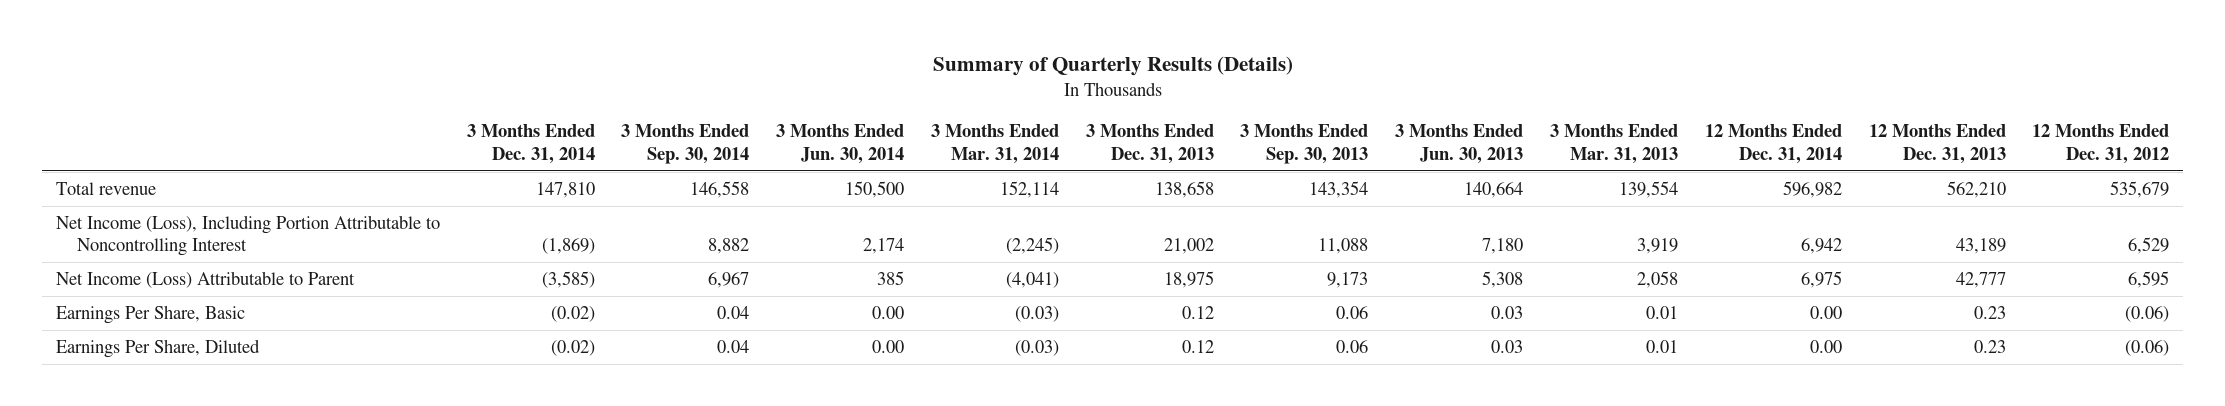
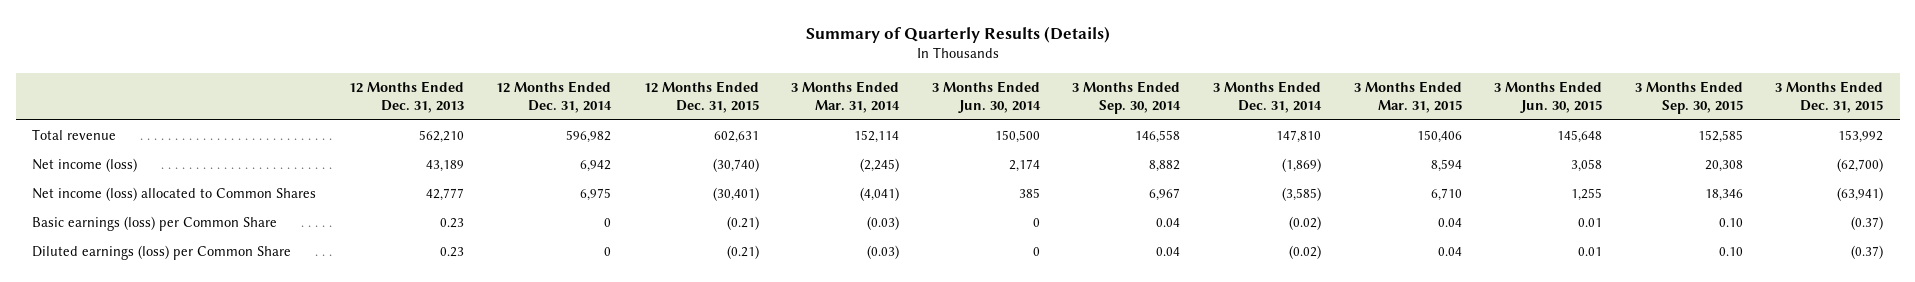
- | 3 Months Ended Dec. 31, 2014 | 3 Months Ended Sep. 30, 2014 | 3 Months Ended Jun. 30, 2014 | 3 Months Ended Mar. 31, 2014 | 3 Months Ended Dec. 31, 2013 | 3 Months Ended Sep. 30, 2013 | 3 Months Ended Jun. 30, 2013 | 3 Months Ended Mar. 31, 2013 | 12 Months Ended Dec. 31, 2014 | 12 Months Ended Dec. 31, 2013 | 12 Months Ended Dec. 31, 2012
+ | 12 Months Ended Dec. 31, 2013 | 12 Months Ended Dec. 31, 2014 | 12 Months Ended Dec. 31, 2015 | 3 Months Ended Mar. 31, 2014 | 3 Months Ended Jun. 30, 2014 | 3 Months Ended Sep. 30, 2014 | 3 Months Ended Dec. 31, 2014 | 3 Months Ended Mar. 31, 2015 | 3 Months Ended Jun. 30, 2015 | 3 Months Ended Sep. 30, 2015 | 3 Months Ended Dec. 31, 2015
- Net Income (Loss), Including Portion Attributable to Noncontrolling Interest | (1,869) | 8,882 | 2,174 | (2,245) | 21,002 | 11,088 | 7,180 | 3,919 | 6,942 | 43,189 | 6,529
- Net Income (Loss) Attributable to Parent | (3,585) | 6,967 | 385 | (4,041) | 18,975 | 9,173 | 5,308 | 2,058 | 6,975 | 42,777 | 6,595
- Earnings Per Share, Basic | (0.02) | 0.04 | 0.00 | (0.03) | 0.12 | 0.06 | 0.03 | 0.01 | 0.00 | 0.23 | (0.06)
- Earnings Per Share, Diluted | (0.02) | 0.04 | 0.00 | (0.03) | 0.12 | 0.06 | 0.03 | 0.01 | 0.00 | 0.23 | (0.06)
+ Net income (loss) | 43,189 | 6,942 | (30,740) | (2,245) | 2,174 | 8,882 | (1,869) | 8,594 | 3,058 | 20,308 | (62,700)
+ Net income (loss) allocated to Common Shares | 42,777 | 6,975 | (30,401) | (4,041) | 385 | 6,967 | (3,585) | 6,710 | 1,255 | 18,346 | (63,941)
+ Basic earnings (loss) per Common Share | 0.23 | 0 | (0.21) | (0.03) | 0 | 0.04 | (0.02) | 0.04 | 0.01 | 0.10 | (0.37)
+ Diluted earnings (loss) per Common Share | 0.23 | 0 | (0.21) | (0.03) | 0 | 0.04 | (0.02) | 0.04 | 0.01 | 0.10 | (0.37)

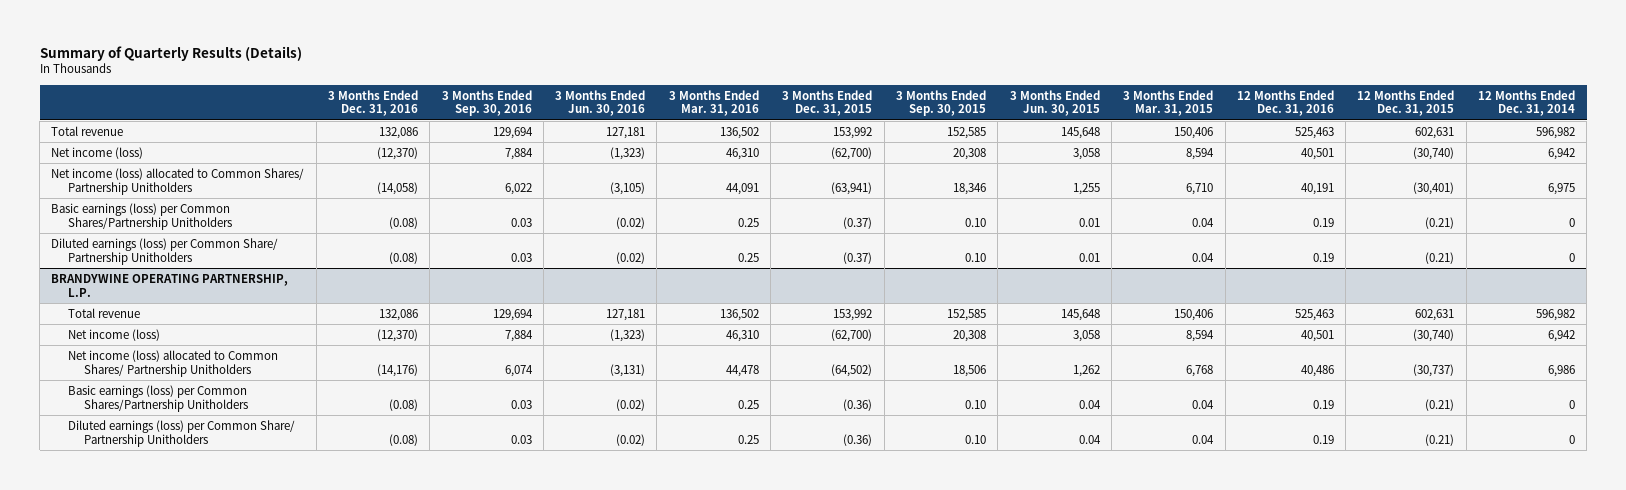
- | 12 Months Ended Dec. 31, 2013 | 12 Months Ended Dec. 31, 2014 | 12 Months Ended Dec. 31, 2015 | 3 Months Ended Mar. 31, 2014 | 3 Months Ended Jun. 30, 2014 | 3 Months Ended Sep. 30, 2014 | 3 Months Ended Dec. 31, 2014 | 3 Months Ended Mar. 31, 2015 | 3 Months Ended Jun. 30, 2015 | 3 Months Ended Sep. 30, 2015 | 3 Months Ended Dec. 31, 2015
+ | 3 Months Ended Dec. 31, 2016 | 3 Months Ended Sep. 30, 2016 | 3 Months Ended Jun. 30, 2016 | 3 Months Ended Mar. 31, 2016 | 3 Months Ended Dec. 31, 2015 | 3 Months Ended Sep. 30, 2015 | 3 Months Ended Jun. 30, 2015 | 3 Months Ended Mar. 31, 2015 | 12 Months Ended Dec. 31, 2016 | 12 Months Ended Dec. 31, 2015 | 12 Months Ended Dec. 31, 2014
- Net income (loss) allocated to Common Shares | 42,777 | 6,975 | (30,401) | (4,041) | 385 | 6,967 | (3,585) | 6,710 | 1,255 | 18,346 | (63,941)
- Basic earnings (loss) per Common Share | 0.23 | 0 | (0.21) | (0.03) | 0 | 0.04 | (0.02) | 0.04 | 0.01 | 0.10 | (0.37)
- Diluted earnings (loss) per Common Share | 0.23 | 0 | (0.21) | (0.03) | 0 | 0.04 | (0.02) | 0.04 | 0.01 | 0.10 | (0.37)
+ Net income (loss) allocated to Common Shares/ Partnership Unitholders | (14,058) | 6,022 | (3,105) | 44,091 | (63,941) | 18,346 | 1,255 | 6,710 | 40,191 | (30,401) | 6,975
+ Basic earnings (loss) per Common Shares/Partnership Unitholders | (0.08) | 0.03 | (0.02) | 0.25 | (0.37) | 0.10 | 0.01 | 0.04 | 0.19 | (0.21) | 0
+ Diluted earnings (loss) per Common Share/ Partnership Unitholders | (0.08) | 0.03 | (0.02) | 0.25 | (0.37) | 0.10 | 0.01 | 0.04 | 0.19 | (0.21) | 0
+ BRANDYWINE OPERATING PARTNERSHIP, L.P.
+ Total revenue | 132,086 | 129,694 | 127,181 | 136,502 | 153,992 | 152,585 | 145,648 | 150,406 | 525,463 | 602,631 | 596,982
+ Net income (loss) | (12,370) | 7,884 | (1,323) | 46,310 | (62,700) | 20,308 | 3,058 | 8,594 | 40,501 | (30,740) | 6,942
+ Net income (loss) allocated to Common Shares/ Partnership Unitholders | (14,176) | 6,074 | (3,131) | 44,478 | (64,502) | 18,506 | 1,262 | 6,768 | 40,486 | (30,737) | 6,986
+ Basic earnings (loss) per Common Shares/Partnership Unitholders | (0.08) | 0.03 | (0.02) | 0.25 | (0.36) | 0.10 | 0.04 | 0.04 | 0.19 | (0.21) | 0
+ Diluted earnings (loss) per Common Share/ Partnership Unitholders | (0.08) | 0.03 | (0.02) | 0.25 | (0.36) | 0.10 | 0.04 | 0.04 | 0.19 | (0.21) | 0

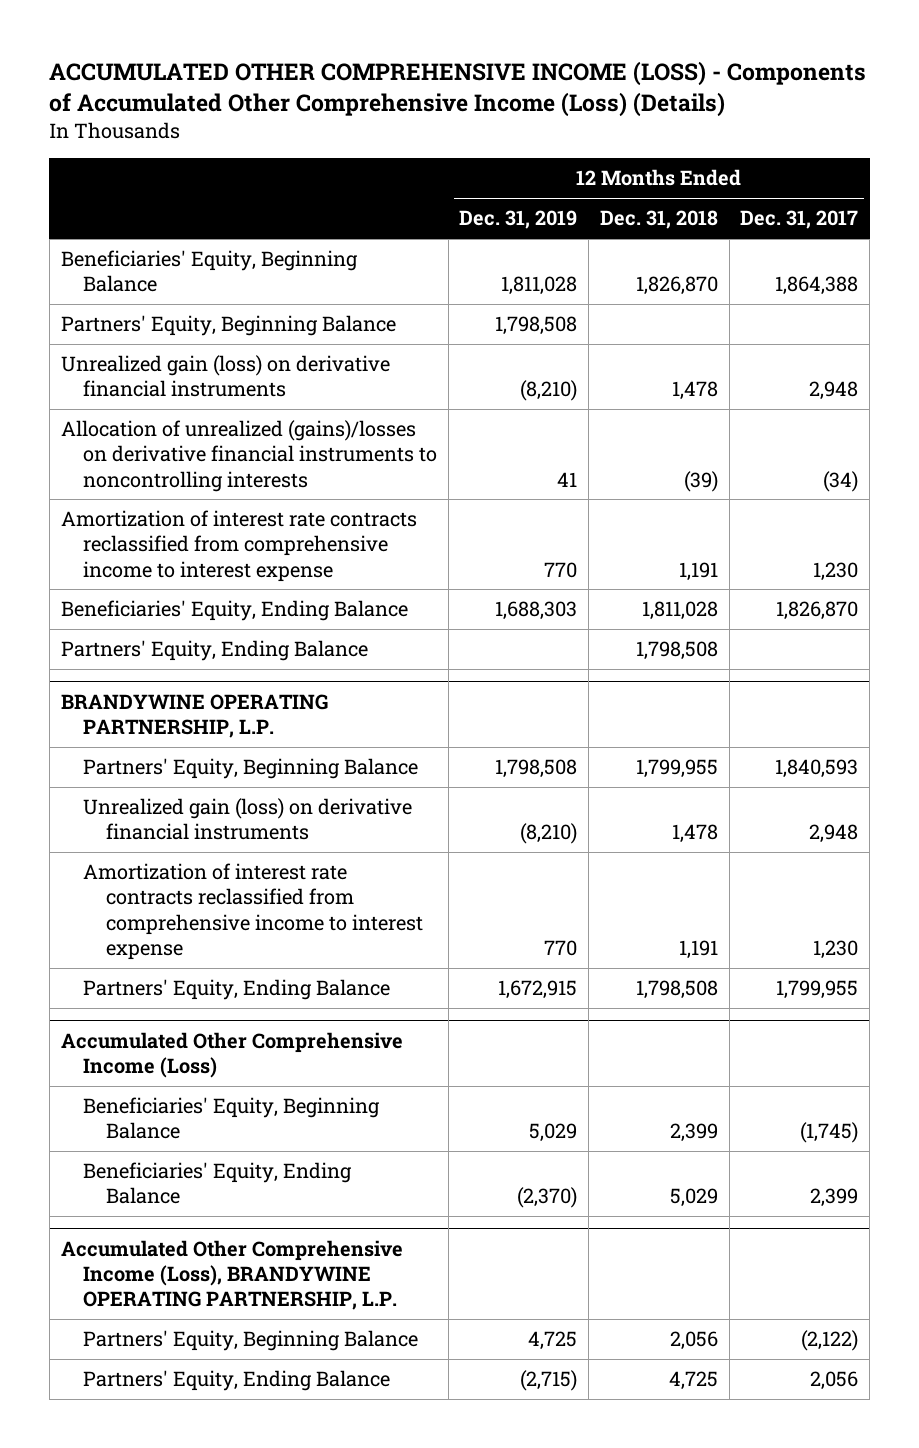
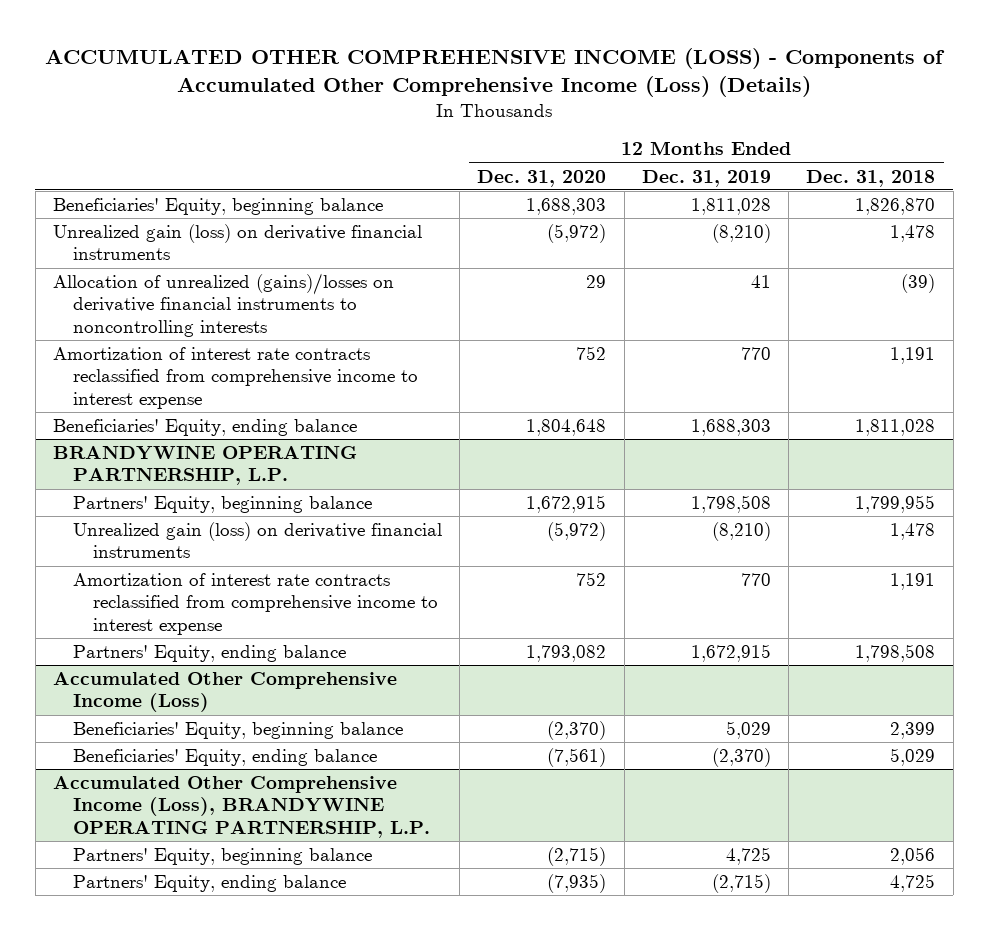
- | 12 Months Ended Dec. 31, 2019 | 12 Months Ended Dec. 31, 2018 | 12 Months Ended Dec. 31, 2017
+ | 12 Months Ended Dec. 31, 2020 | 12 Months Ended Dec. 31, 2019 | 12 Months Ended Dec. 31, 2018
- Beneficiaries' Equity, Beginning Balance | 1,811,028 | 1,826,870 | 1,864,388
- Partners' Equity, Beginning Balance | 1,798,508 | |
+ Beneficiaries' Equity, beginning balance | 1,688,303 | 1,811,028 | 1,826,870
- Beneficiaries' Equity, Ending Balance | 1,688,303 | 1,811,028 | 1,826,870
- Partners' Equity, Ending Balance | | 1,798,508 |
+ Beneficiaries' Equity, ending balance | 1,804,648 | 1,688,303 | 1,811,028
@ BRANDYWINE OPERATING PARTNERSHIP, L.P.
- Partners' Equity, Beginning Balance | 1,798,508 | 1,799,955 | 1,840,593
+ Partners' Equity, beginning balance | 1,672,915 | 1,798,508 | 1,799,955
- Partners' Equity, Ending Balance | 1,672,915 | 1,798,508 | 1,799,955
+ Partners' Equity, ending balance | 1,793,082 | 1,672,915 | 1,798,508
@ Accumulated Other Comprehensive Income (Loss)
- Beneficiaries' Equity, Beginning Balance | 5,029 | 2,399 | (1,745)
- Beneficiaries' Equity, Ending Balance | (2,370) | 5,029 | 2,399
+ Beneficiaries' Equity, beginning balance | (2,370) | 5,029 | 2,399
+ Beneficiaries' Equity, ending balance | (7,561) | (2,370) | 5,029
@ Accumulated Other Comprehensive Income (Loss), BRANDYWINE OPERATING PARTNERSHIP, L.P.
- Partners' Equity, Beginning Balance | 4,725 | 2,056 | (2,122)
- Partners' Equity, Ending Balance | (2,715) | 4,725 | 2,056
+ Partners' Equity, beginning balance | (2,715) | 4,725 | 2,056
+ Partners' Equity, ending balance | (7,935) | (2,715) | 4,725

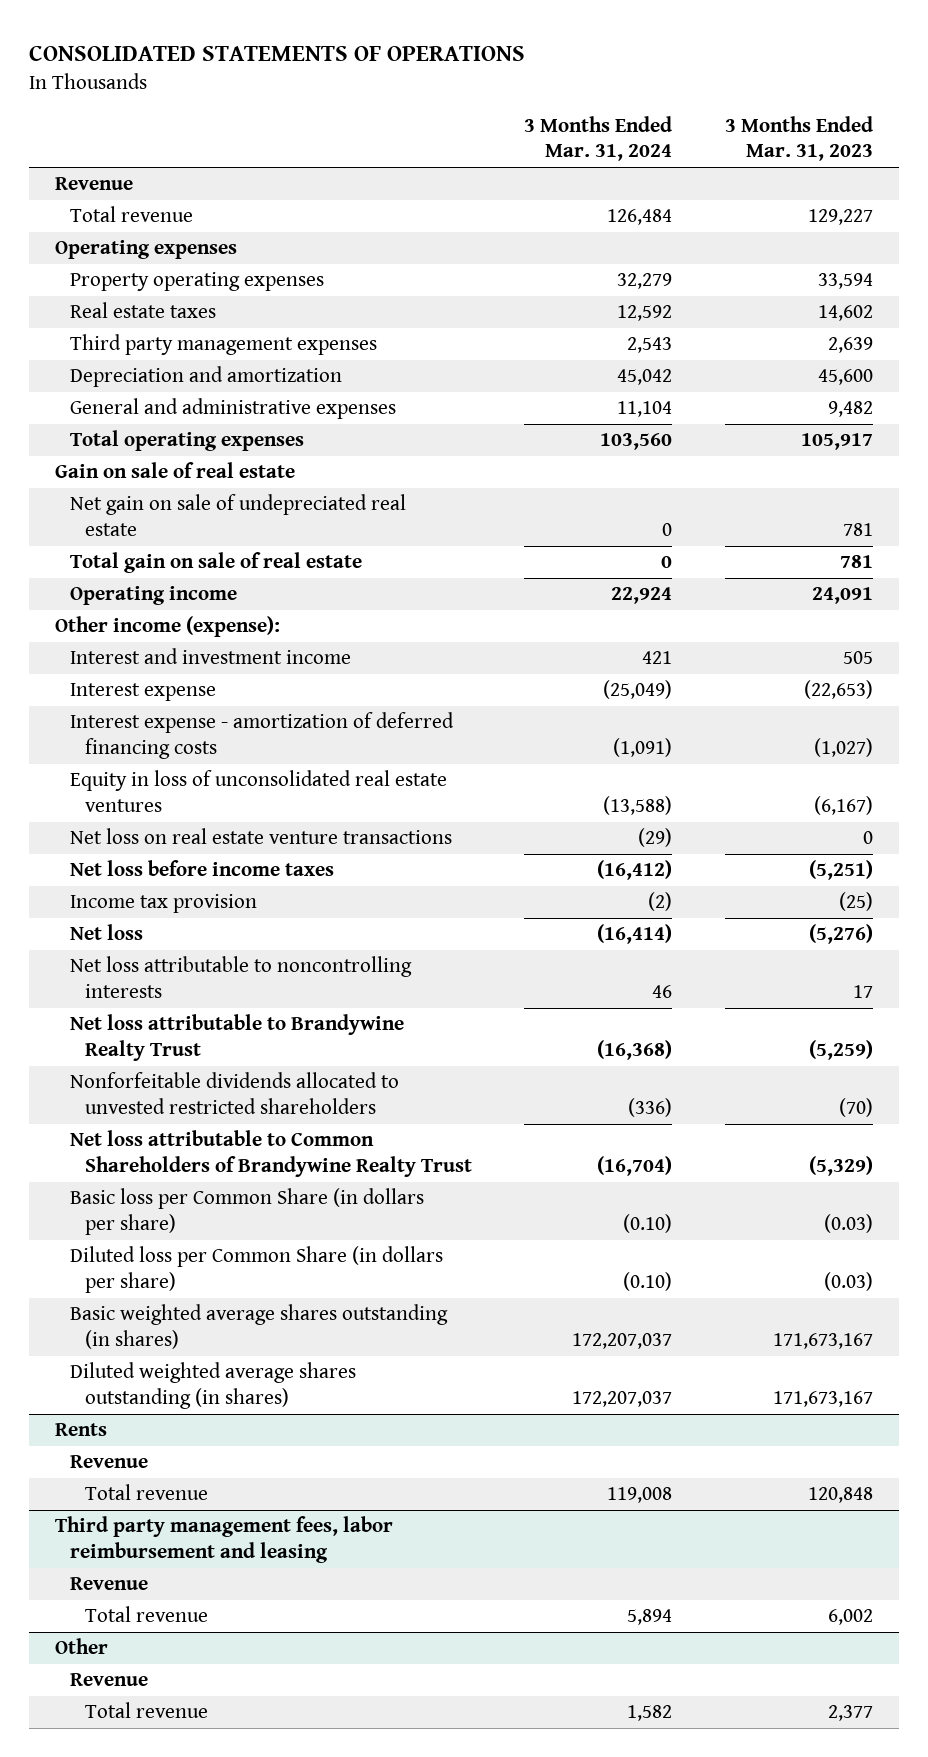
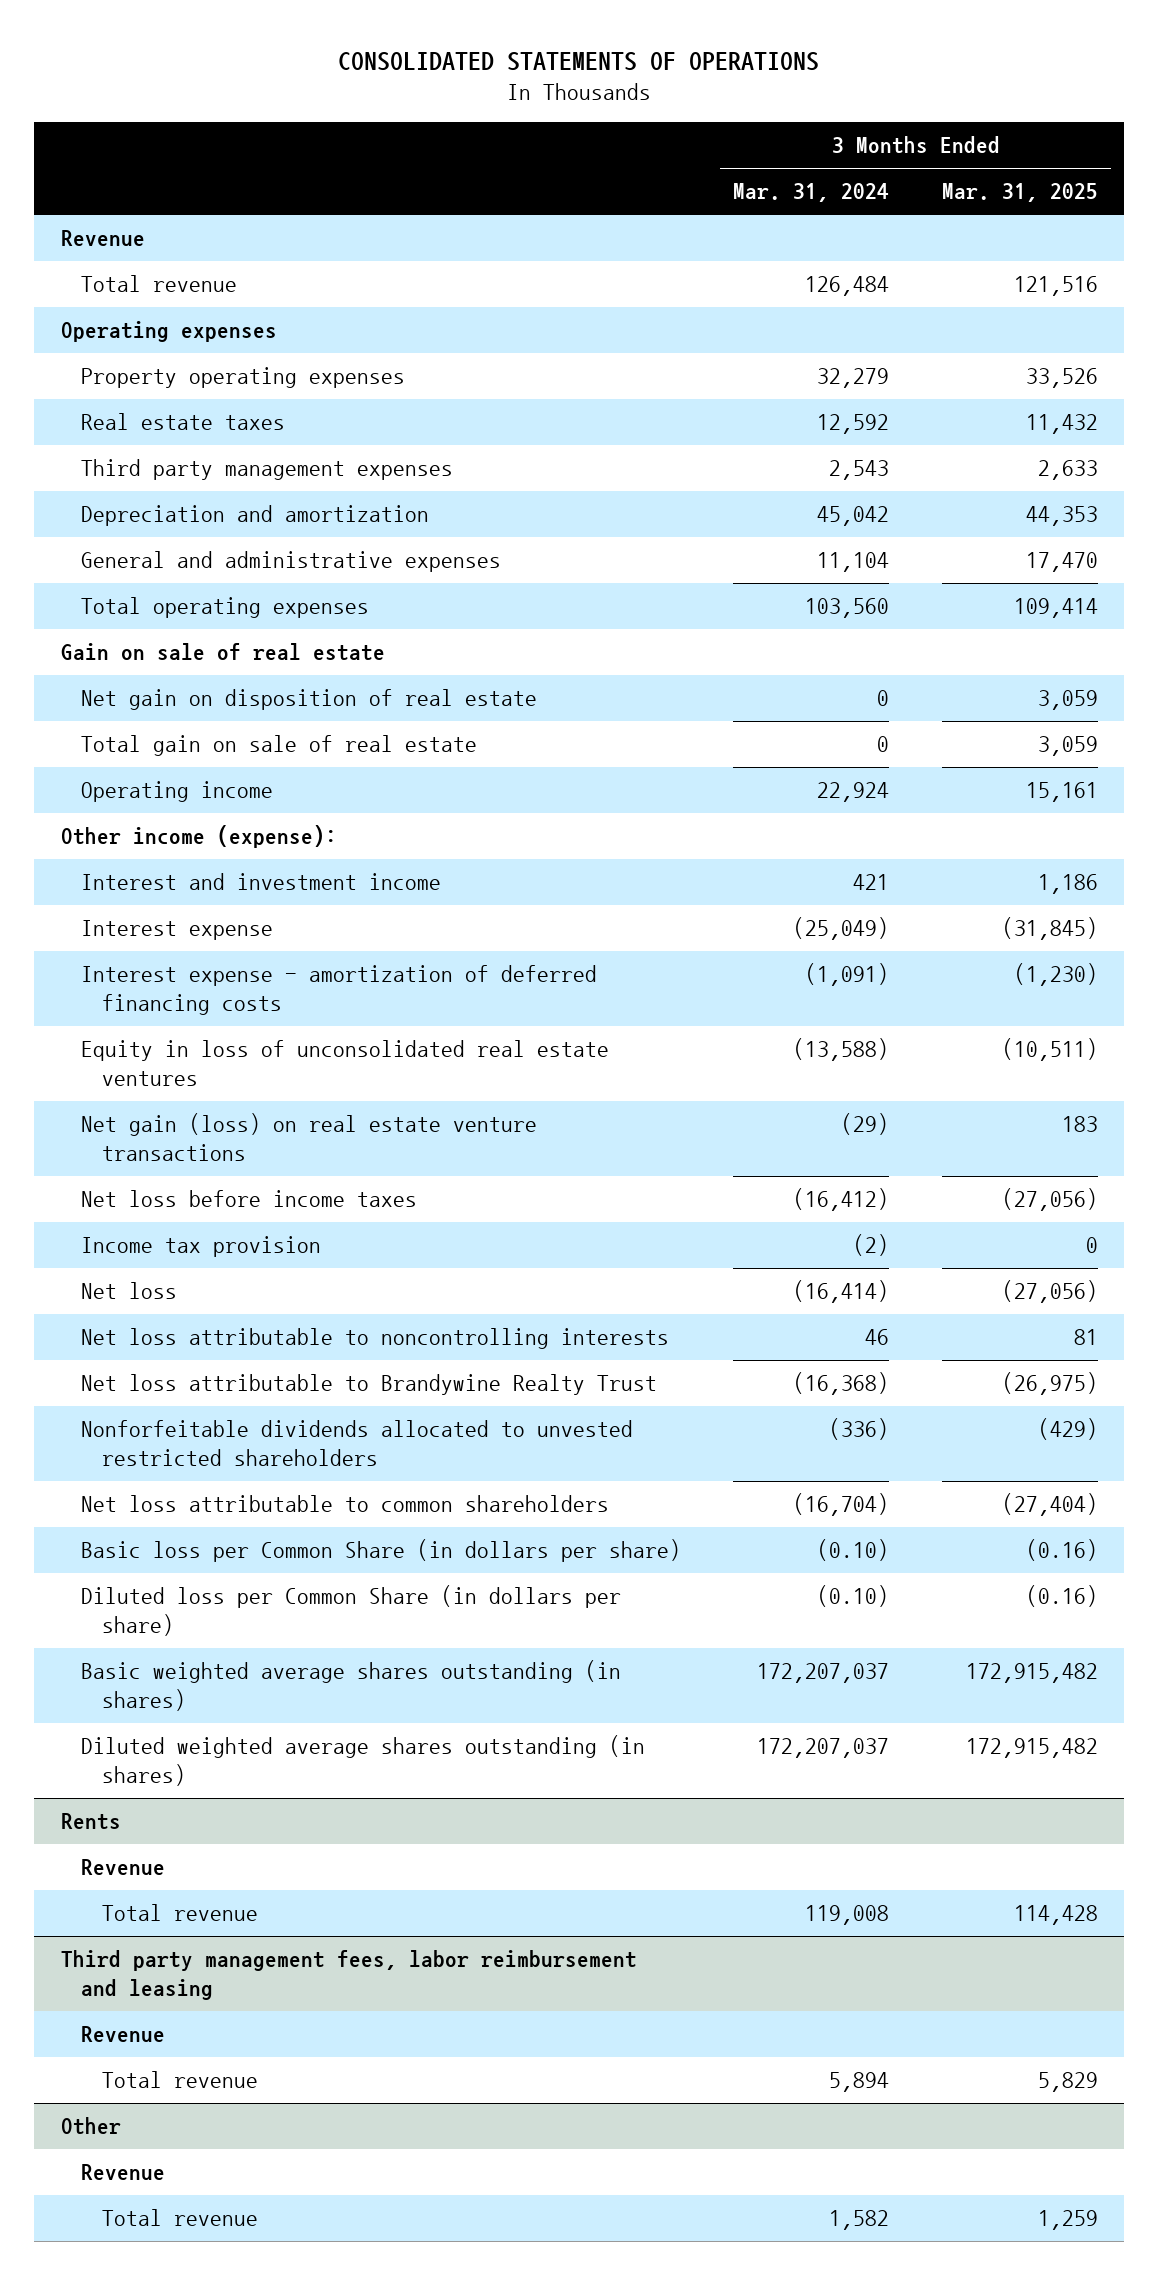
- | 3 Months Ended Mar. 31, 2024 | 3 Months Ended Mar. 31, 2023
+ | 3 Months Ended Mar. 31, 2024 | 3 Months Ended Mar. 31, 2025
- Net gain on sale of undepreciated real estate | 0 | 781
+ Net gain on disposition of real estate | 0 | 3,059
- Net loss on real estate venture transactions | (29) | 0
+ Net gain (loss) on real estate venture transactions | (29) | 183
- Net loss attributable to Common Shareholders of Brandywine Realty Trust | (16,704) | (5,329)
+ Net loss attributable to common shareholders | (16,704) | (27,404)

